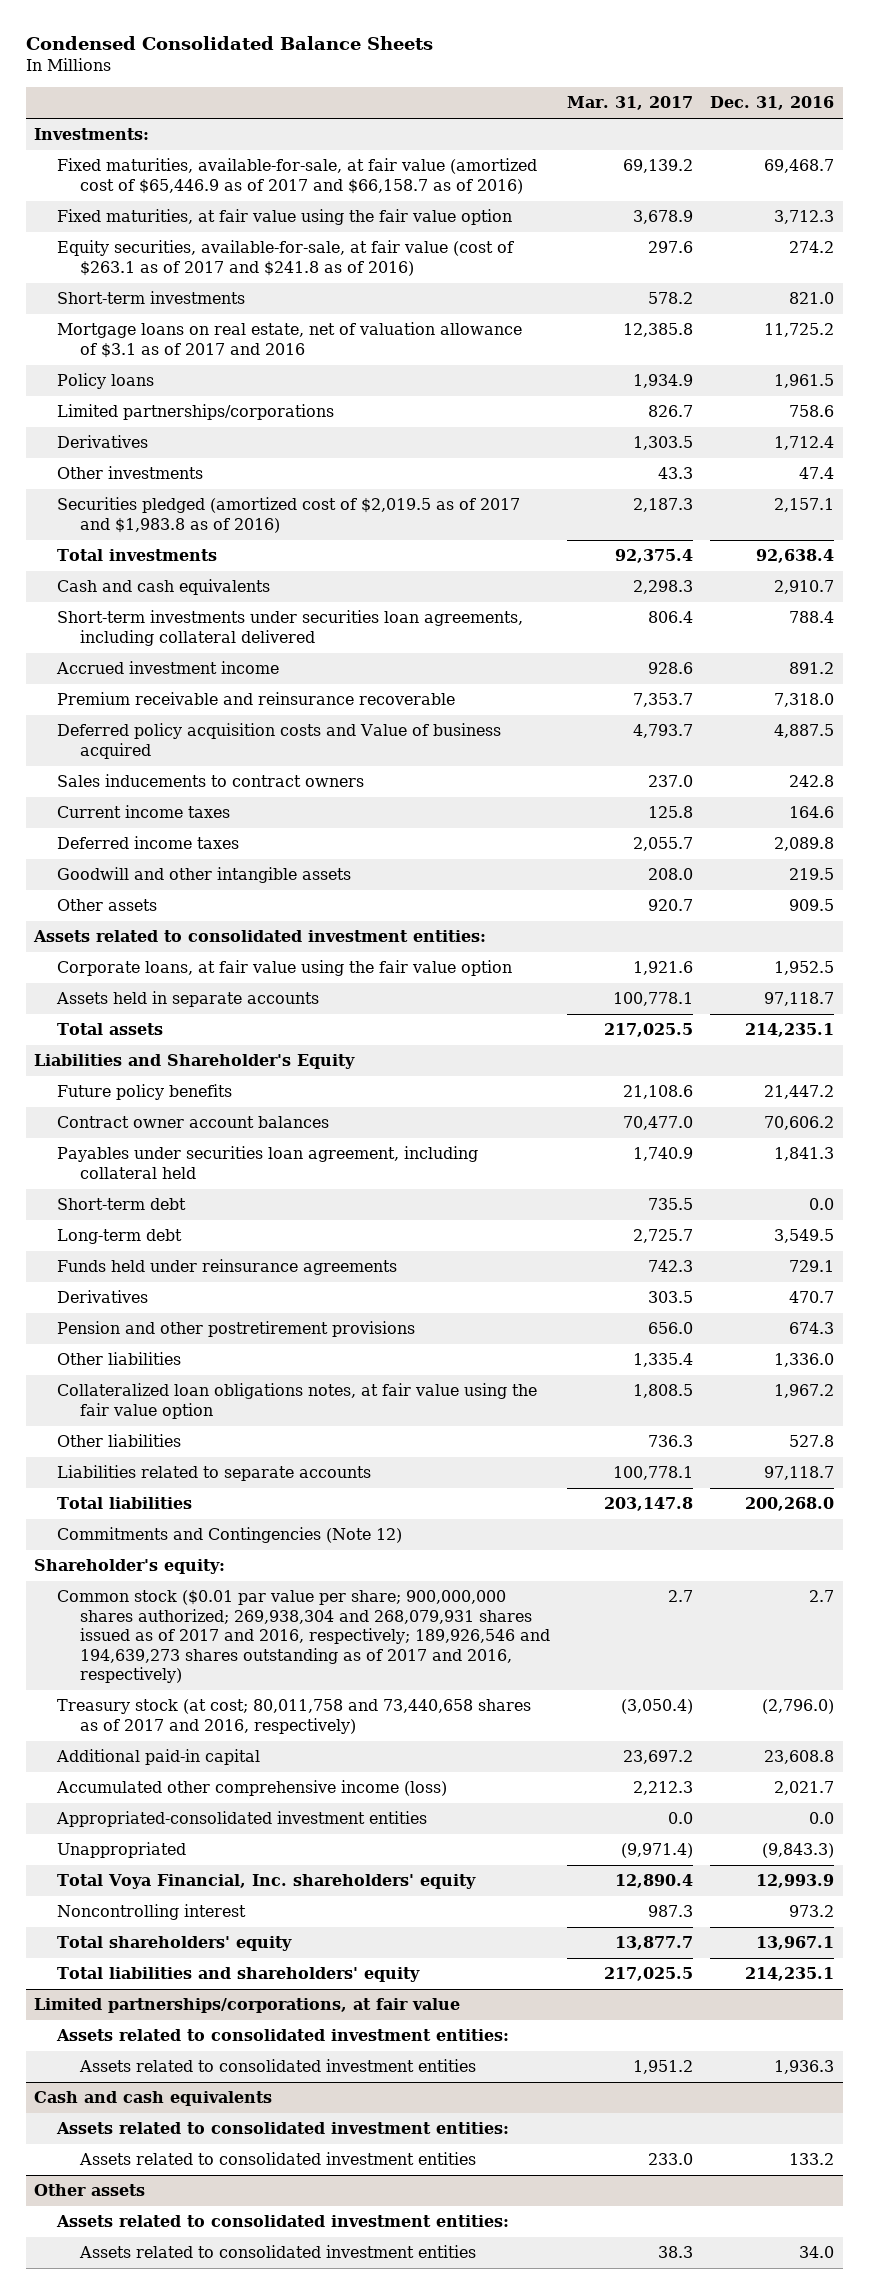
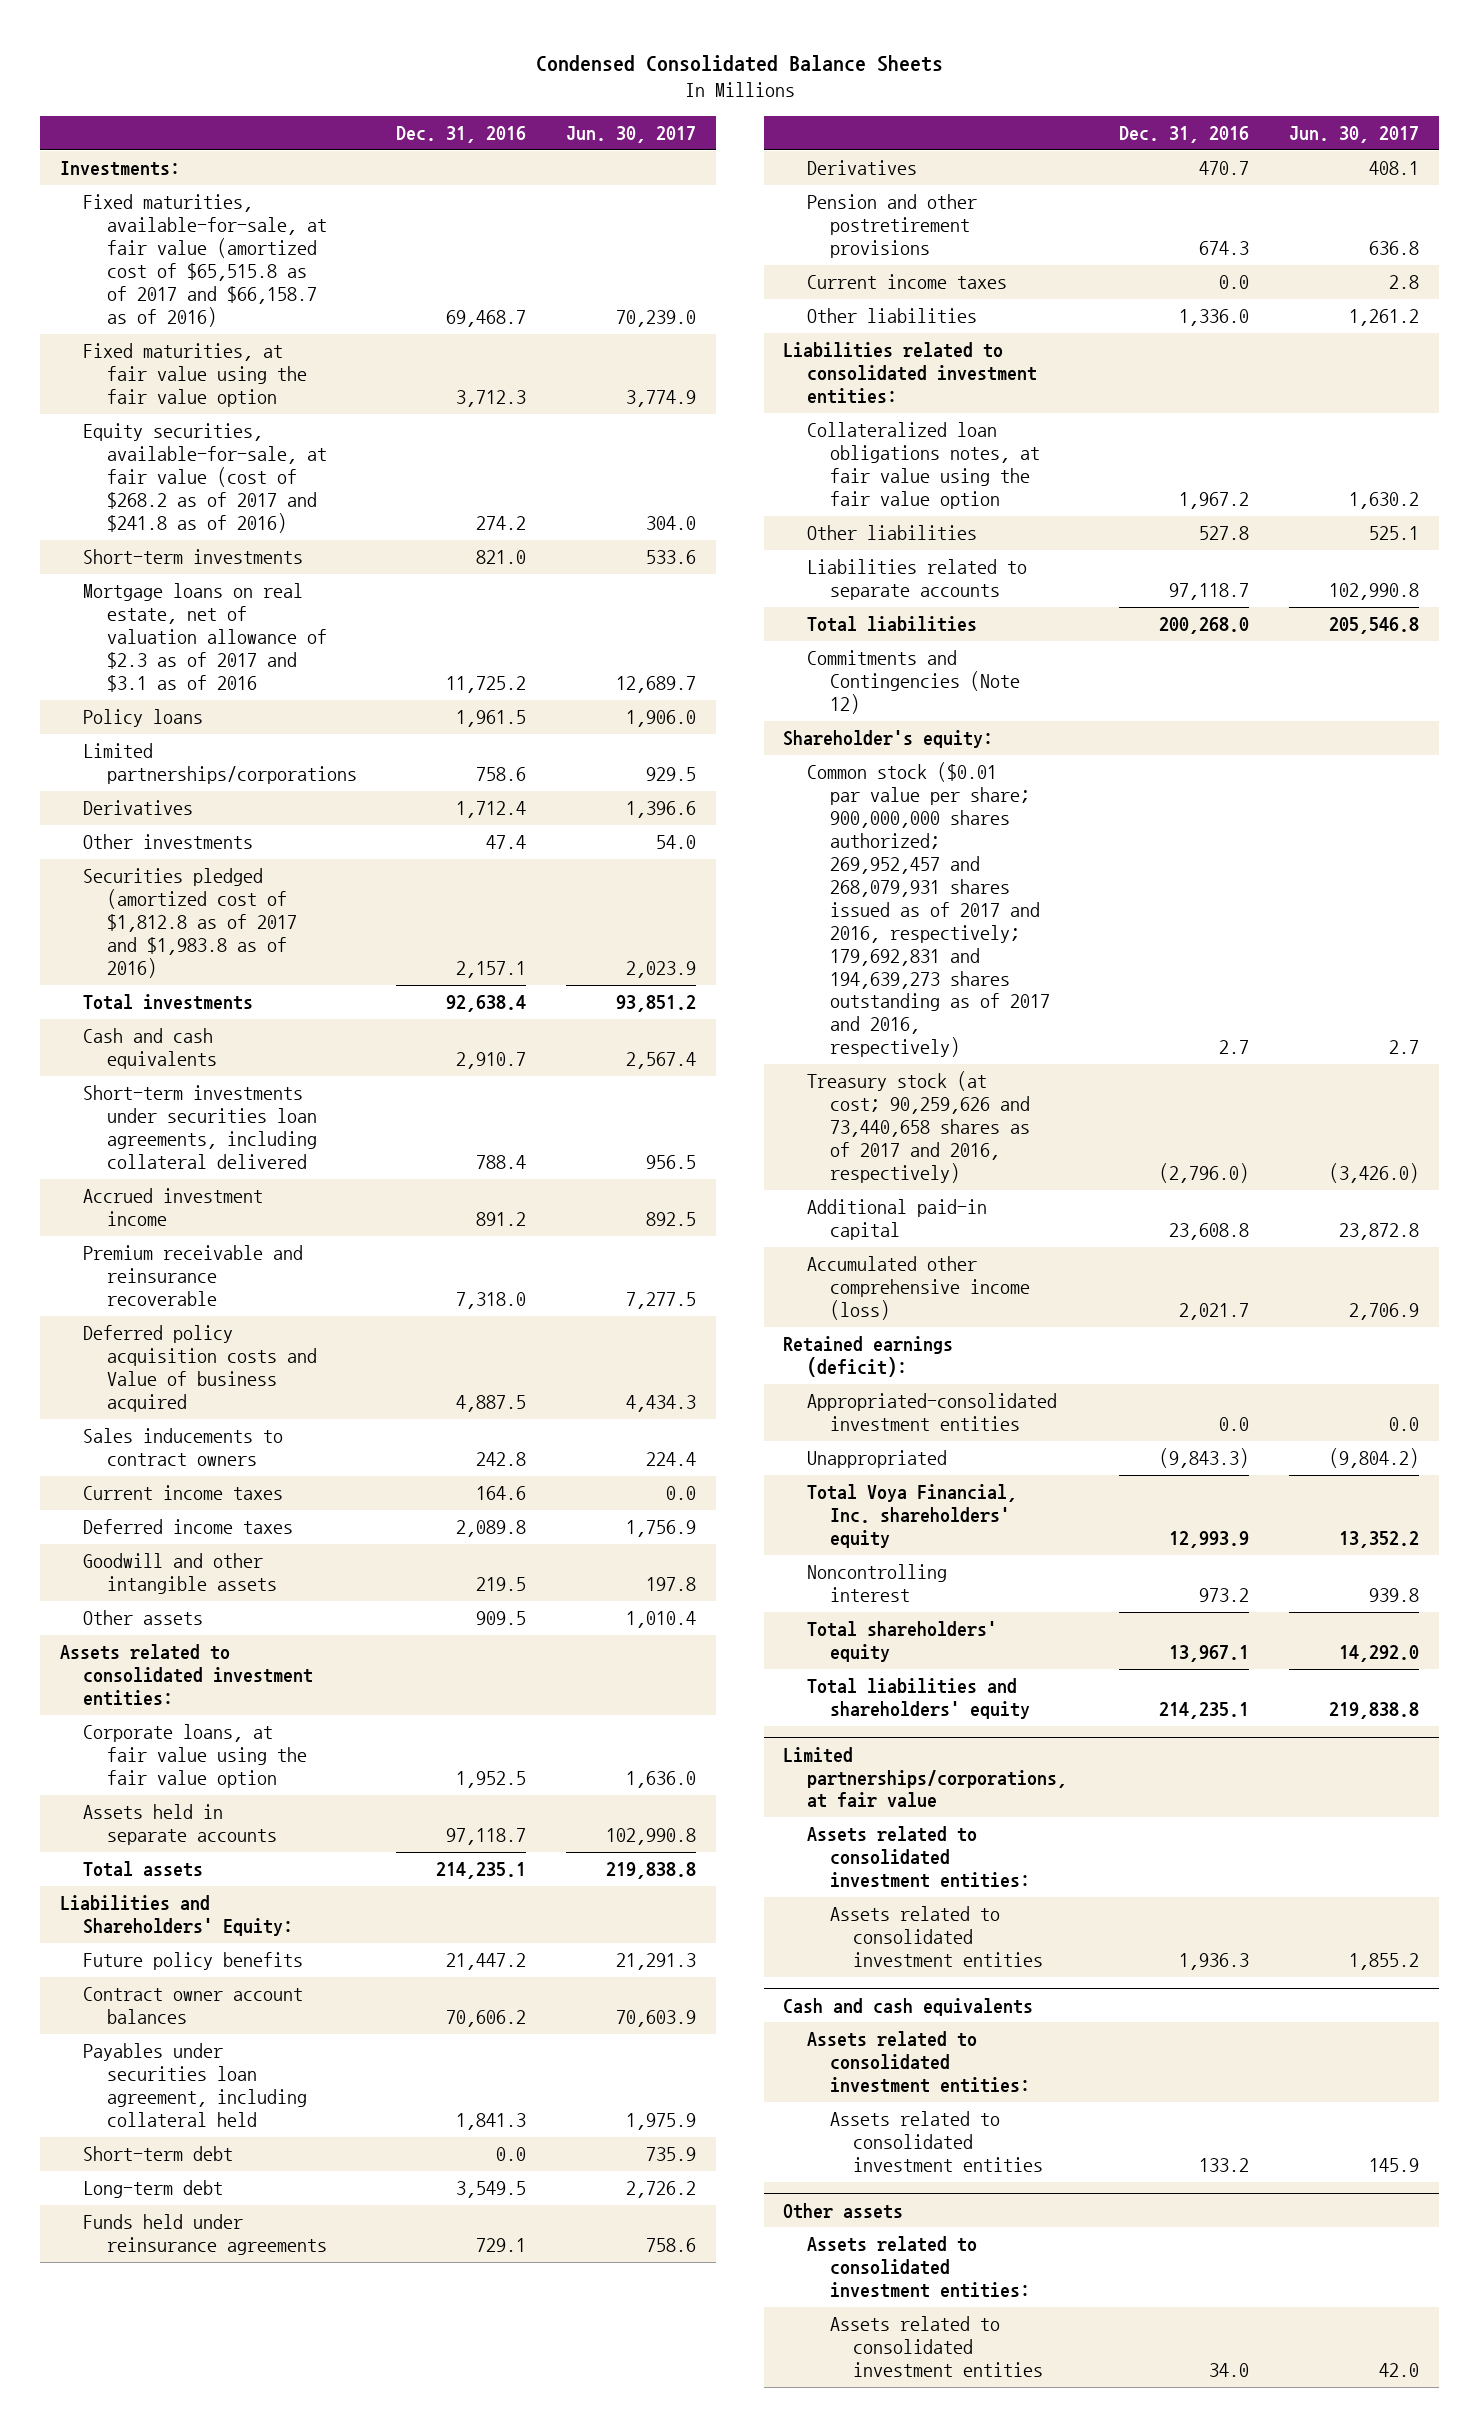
- | Mar. 31, 2017 | Dec. 31, 2016
+ | Dec. 31, 2016 | Jun. 30, 2017
- Fixed maturities, available-for-sale, at fair value (amortized cost of $65,446.9 as of 2017 and $66,158.7 as of 2016) | 69,139.2 | 69,468.7
+ Fixed maturities, available-for-sale, at fair value (amortized cost of $65,515.8 as of 2017 and $66,158.7 as of 2016) | 69,468.7 | 70,239.0
- Equity securities, available-for-sale, at fair value (cost of $263.1 as of 2017 and $241.8 as of 2016) | 297.6 | 274.2
+ Equity securities, available-for-sale, at fair value (cost of $268.2 as of 2017 and $241.8 as of 2016) | 274.2 | 304.0
- Mortgage loans on real estate, net of valuation allowance of $3.1 as of 2017 and 2016 | 12,385.8 | 11,725.2
+ Mortgage loans on real estate, net of valuation allowance of $2.3 as of 2017 and $3.1 as of 2016 | 11,725.2 | 12,689.7
- Securities pledged (amortized cost of $2,019.5 as of 2017 and $1,983.8 as of 2016) | 2,187.3 | 2,157.1
+ Securities pledged (amortized cost of $1,812.8 as of 2017 and $1,983.8 as of 2016) | 2,157.1 | 2,023.9
- Liabilities and Shareholder's Equity
+ Liabilities and Shareholders' Equity:
+ Current income taxes | 0.0 | 2.8
+ Liabilities related to consolidated investment entities:
- Common stock ($0.01 par value per share; 900,000,000 shares authorized; 269,938,304 and 268,079,931 shares issued as of 2017 and 2016, respectively; 189,926,546 and 194,639,273 shares outstanding as of 2017 and 2016, respectively) | 2.7 | 2.7
- Treasury stock (at cost; 80,011,758 and 73,440,658 shares as of 2017 and 2016, respectively) | (3,050.4) | (2,796.0)
+ Common stock ($0.01 par value per share; 900,000,000 shares authorized; 269,952,457 and 268,079,931 shares issued as of 2017 and 2016, respectively; 179,692,831 and 194,639,273 shares outstanding as of 2017 and 2016, respectively) | 2.7 | 2.7
+ Treasury stock (at cost; 90,259,626 and 73,440,658 shares as of 2017 and 2016, respectively) | (2,796.0) | (3,426.0)
+ Retained earnings (deficit):

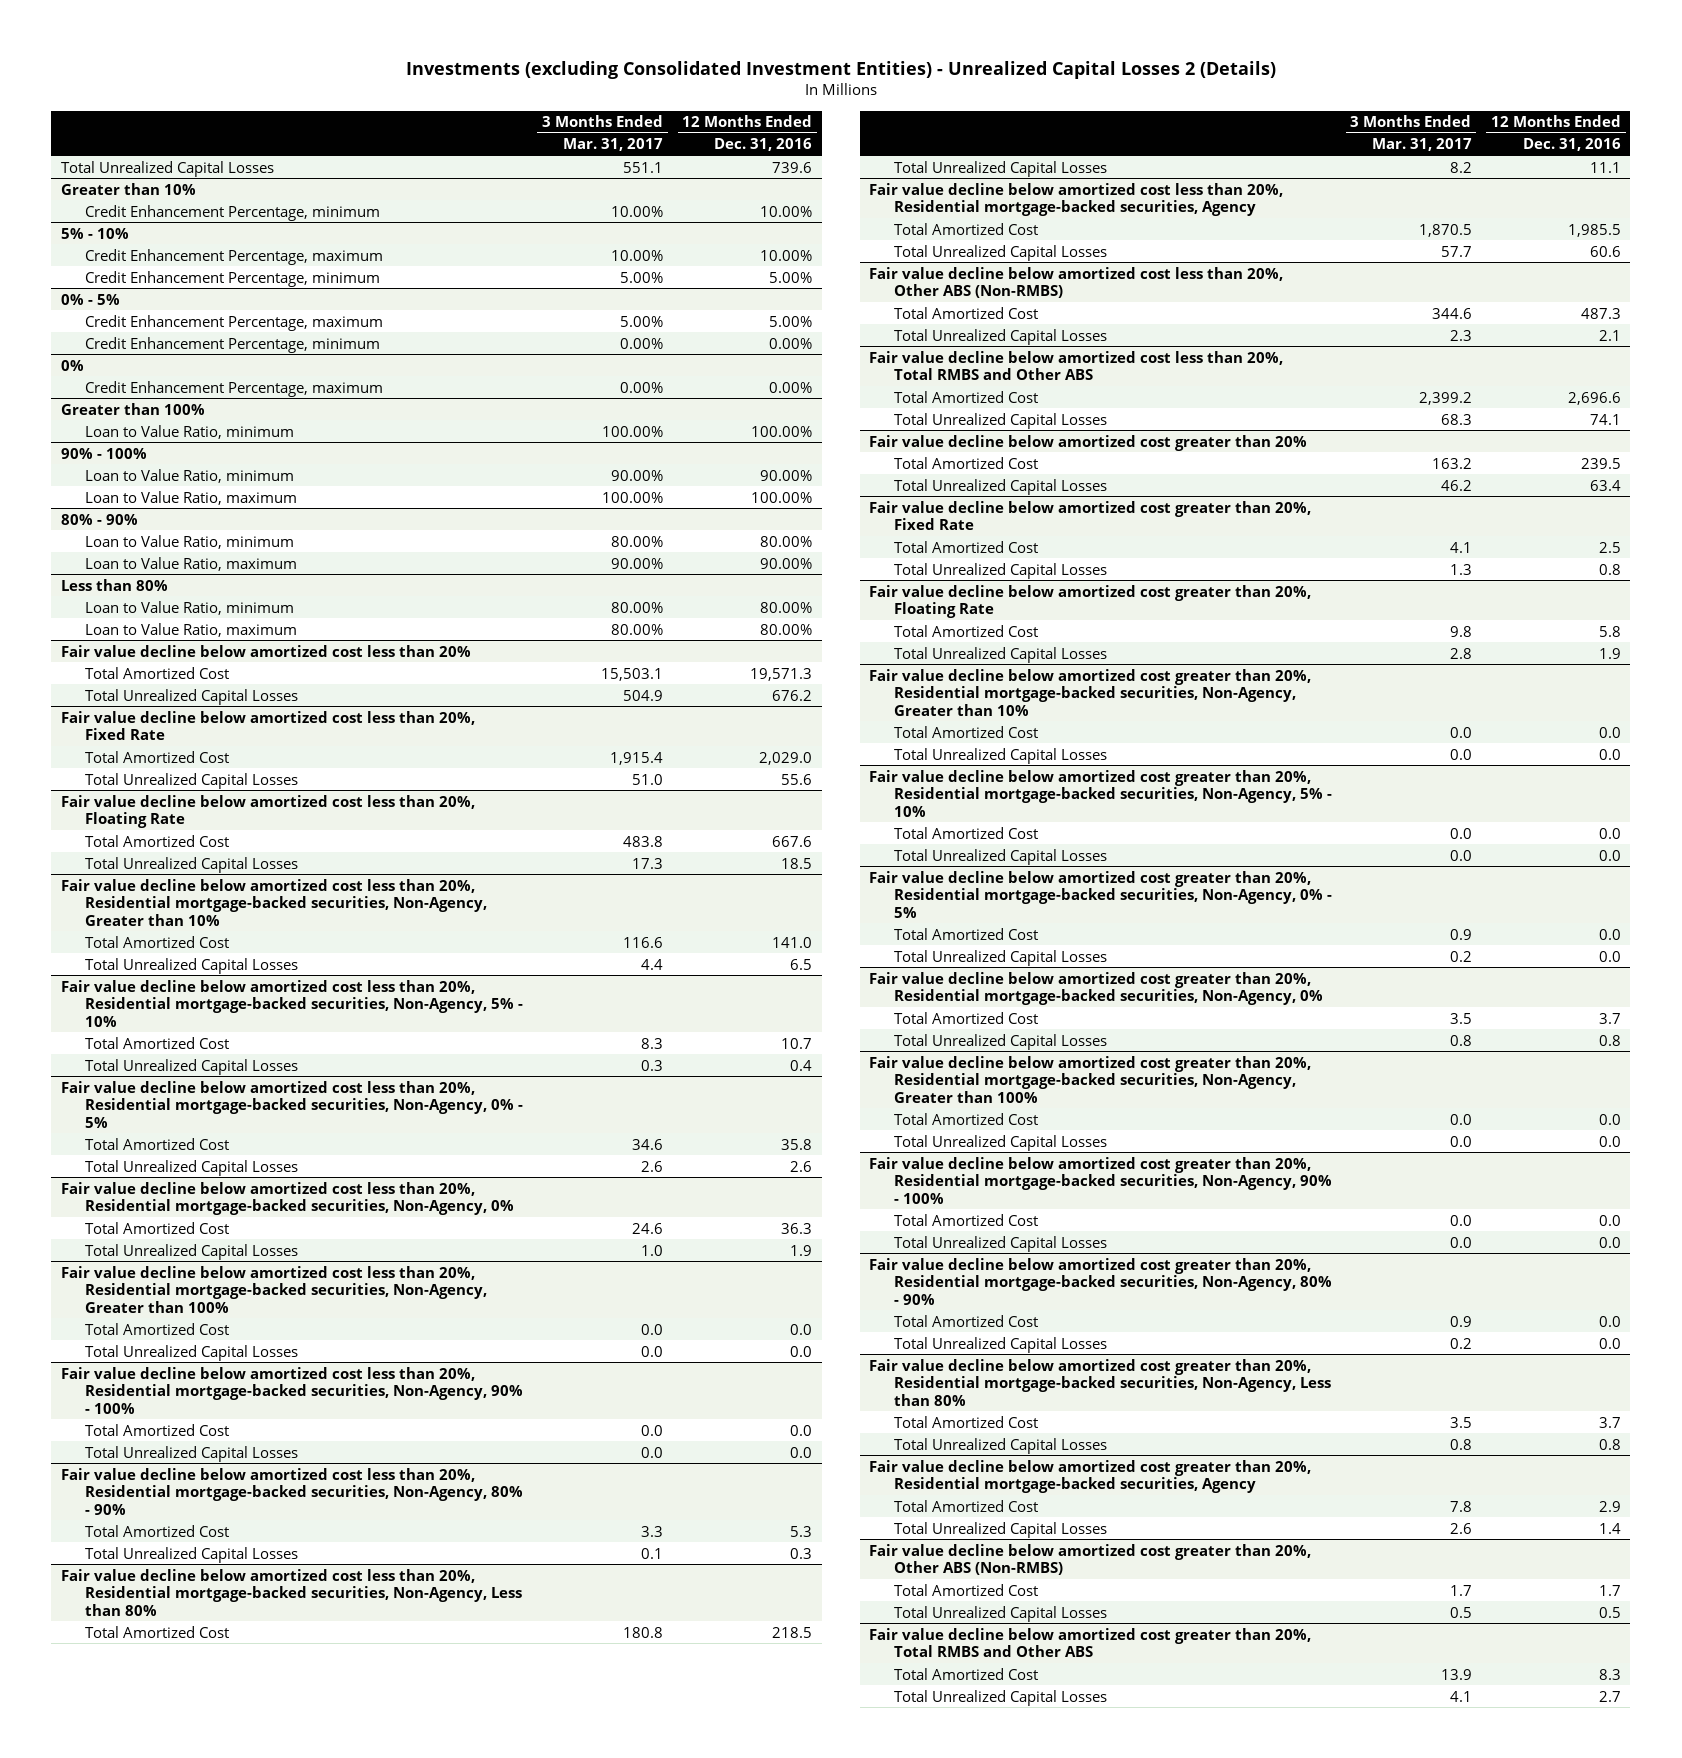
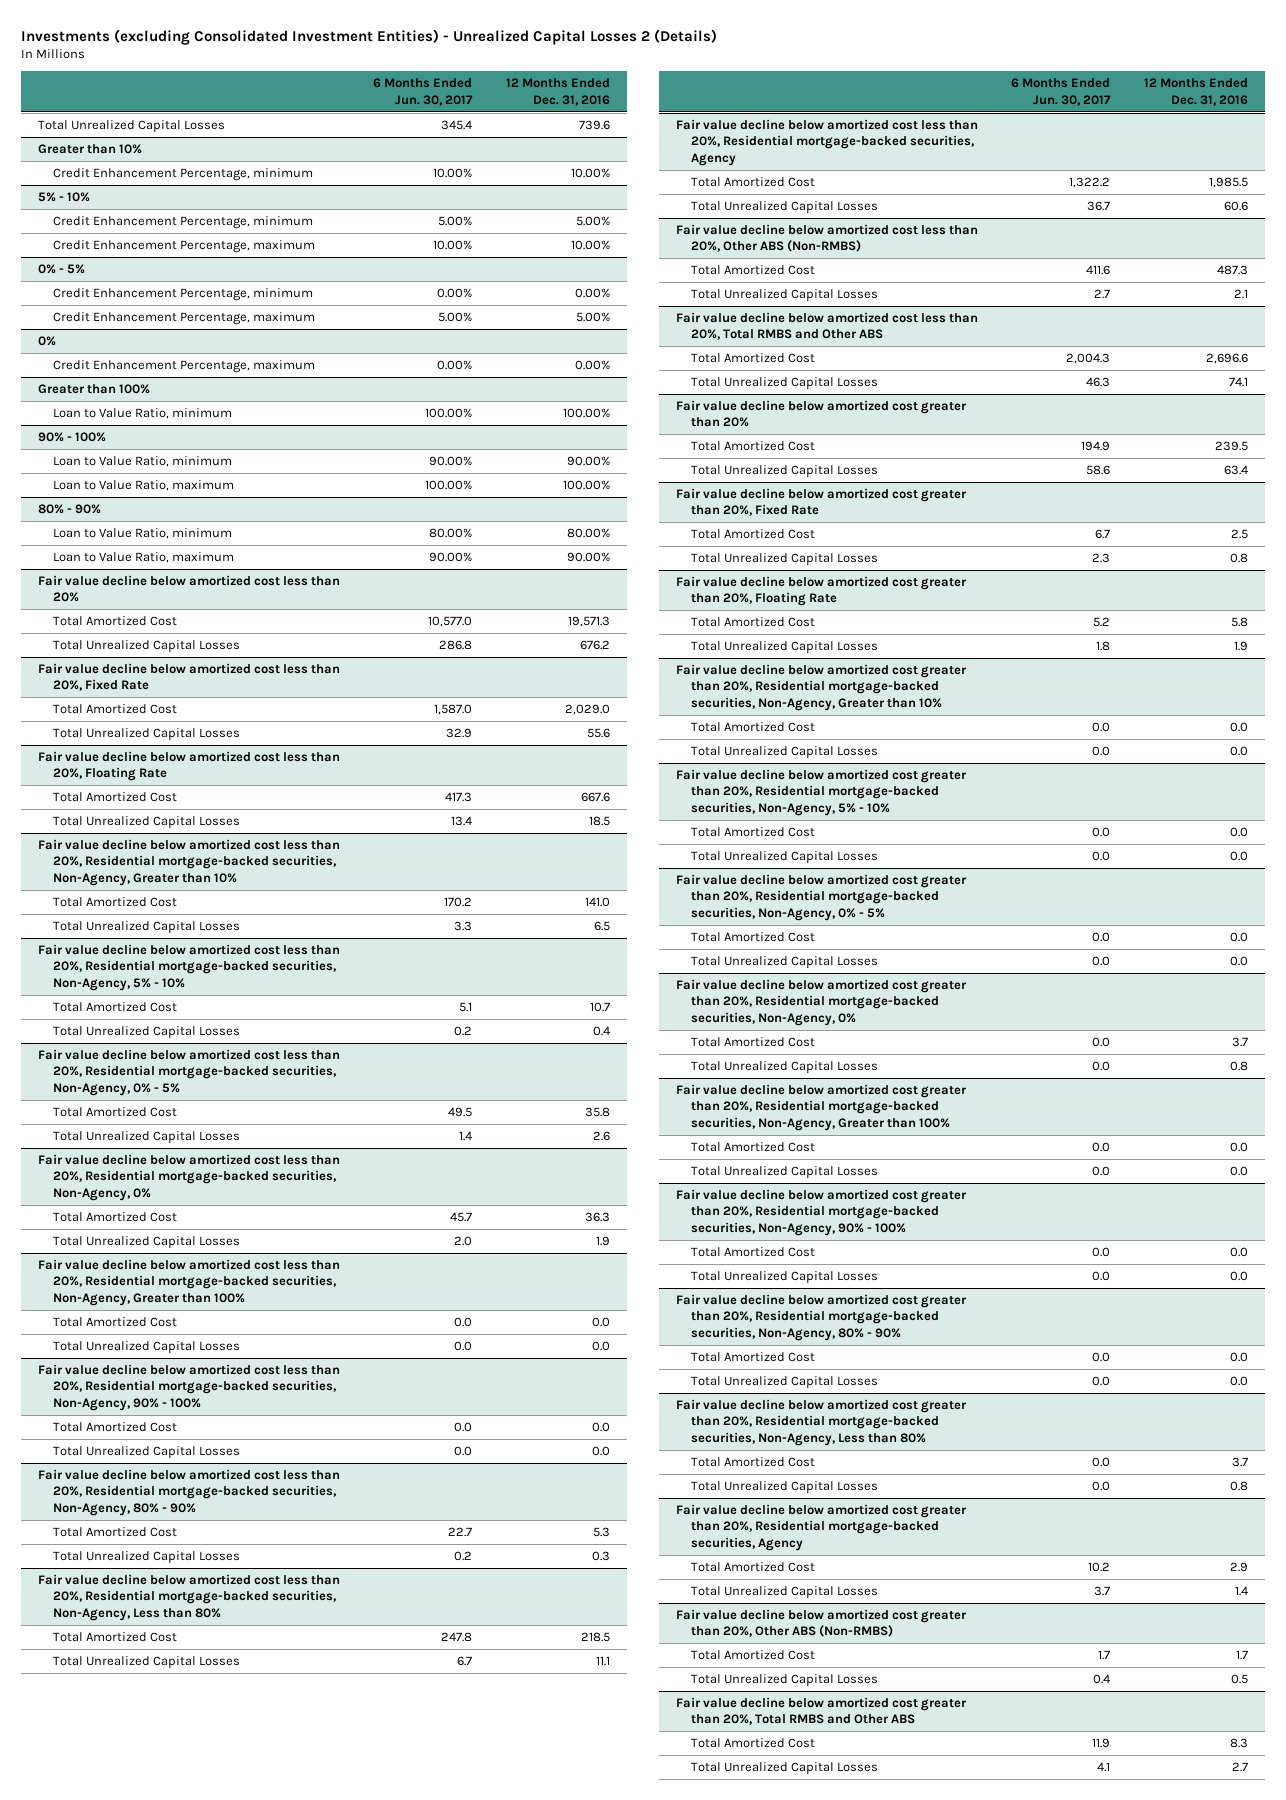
- | 3 Months Ended Mar. 31, 2017 | 12 Months Ended Dec. 31, 2016
+ | 6 Months Ended Jun. 30, 2017 | 12 Months Ended Dec. 31, 2016
@ 5% - 10%
moved down: Credit Enhancement Percentage, maximum | 10.00% | 10.00%
@ 0% - 5%
moved down: Credit Enhancement Percentage, maximum | 5.00% | 5.00%
- Less than 80%
- Loan to Value Ratio, minimum | 80.00% | 80.00%
- Loan to Value Ratio, maximum | 80.00% | 80.00%

